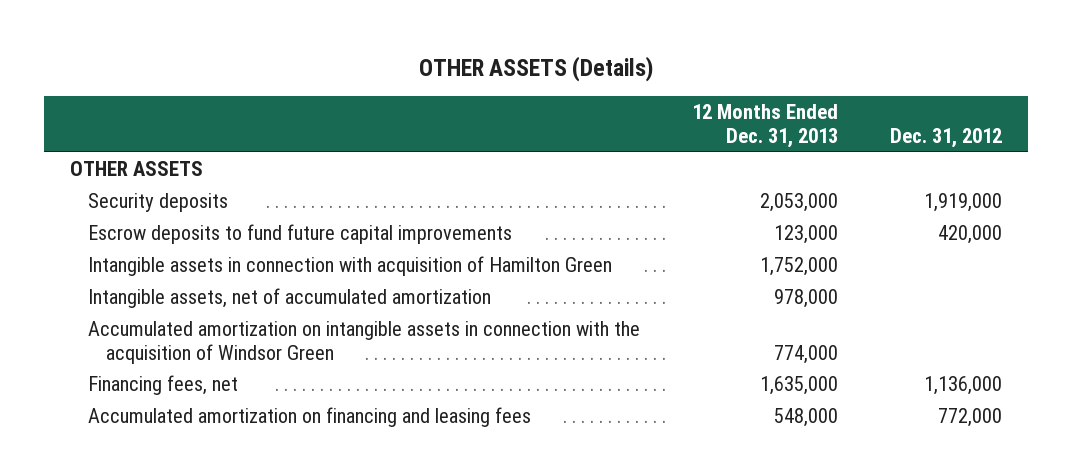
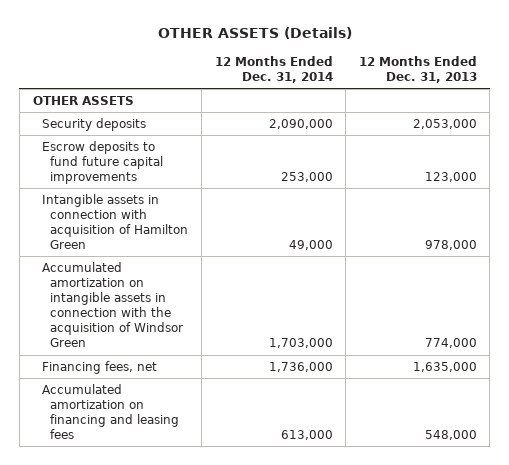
- | 12 Months Ended Dec. 31, 2013 | Dec. 31, 2012
+ | 12 Months Ended Dec. 31, 2014 | 12 Months Ended Dec. 31, 2013
- Intangible assets in connection with acquisition of Hamilton Green | 1,752,000 |
- Intangible assets, net of accumulated amortization | 978,000 |
+ Intangible assets in connection with acquisition of Hamilton Green | 49,000 | 978,000

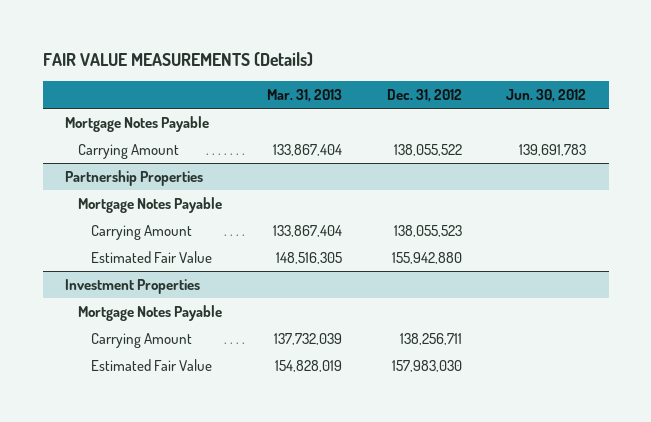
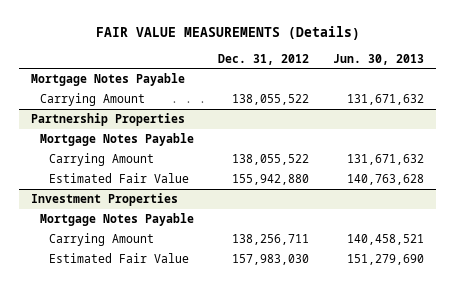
- | Mar. 31, 2013 | Dec. 31, 2012 | Jun. 30, 2012
+ | Dec. 31, 2012 | Jun. 30, 2013
@ Partnership Properties
- Carrying Amount | 133,867,404 | 138,055,523 |
+ Carrying Amount | 138,055,522 | 131,671,632

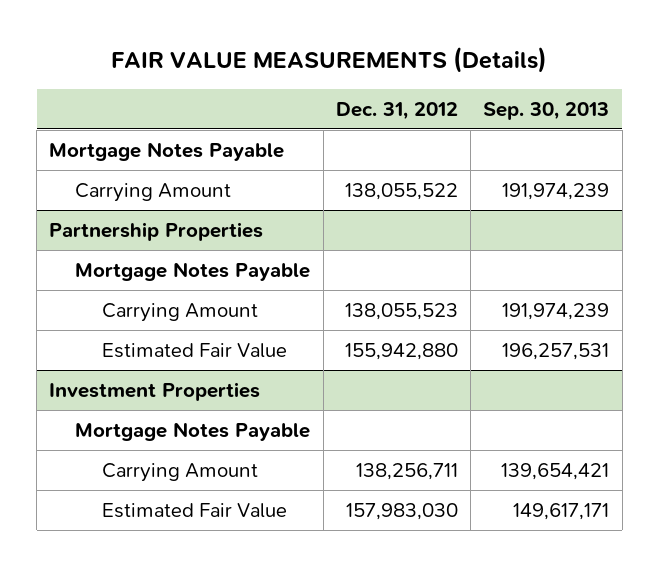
- | Dec. 31, 2012 | Jun. 30, 2013
+ | Dec. 31, 2012 | Sep. 30, 2013
@ Partnership Properties
- Carrying Amount | 138,055,522 | 131,671,632
+ Carrying Amount | 138,055,523 | 191,974,239

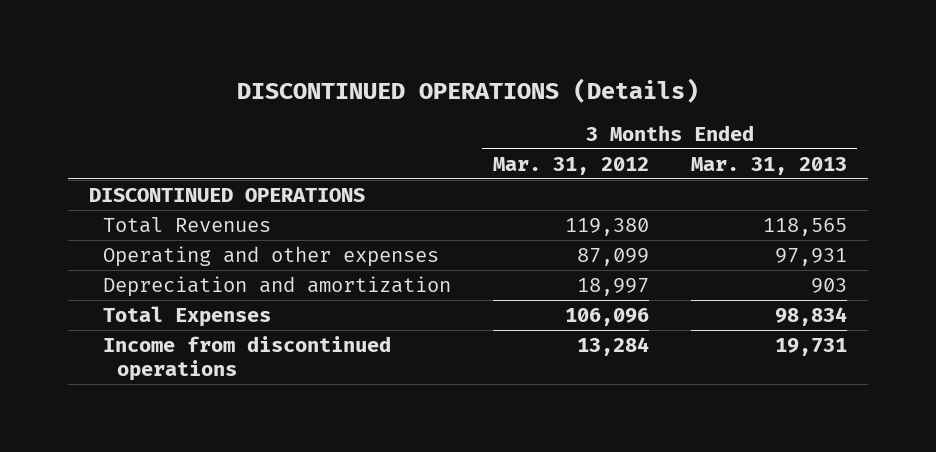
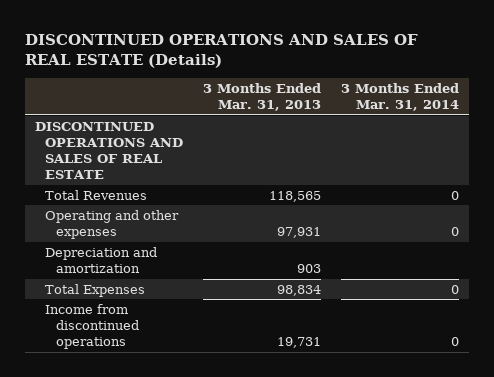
- DISCONTINUED OPERATIONS (Details)
+ DISCONTINUED OPERATIONS AND SALES OF REAL ESTATE (Details)
- | 3 Months Ended Mar. 31, 2012 | 3 Months Ended Mar. 31, 2013
+ | 3 Months Ended Mar. 31, 2013 | 3 Months Ended Mar. 31, 2014
- DISCONTINUED OPERATIONS
+ DISCONTINUED OPERATIONS AND SALES OF REAL ESTATE

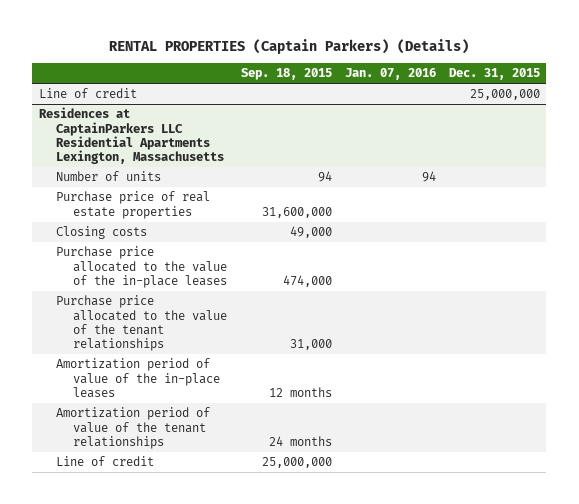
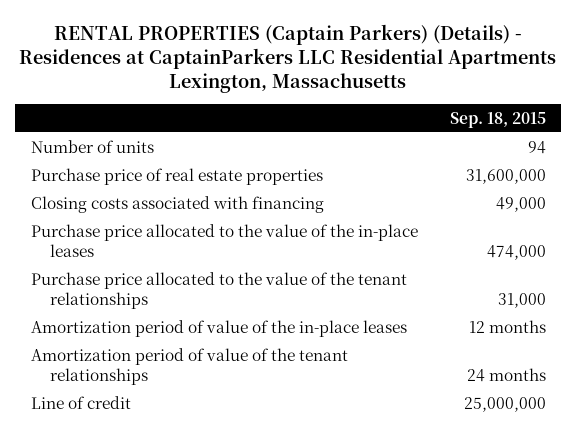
- RENTAL PROPERTIES (Captain Parkers) (Details)
+ RENTAL PROPERTIES (Captain Parkers) (Details) - Residences at CaptainParkers LLC Residential Apartments Lexington, Massachusetts
- | Sep. 18, 2015 | Jan. 07, 2016 | Dec. 31, 2015
+ | Sep. 18, 2015
- Line of credit | | | 25,000,000
- Residences at CaptainParkers LLC Residential Apartments Lexington, Massachusetts
- Closing costs | 49,000 | |
+ Closing costs associated with financing | 49,000

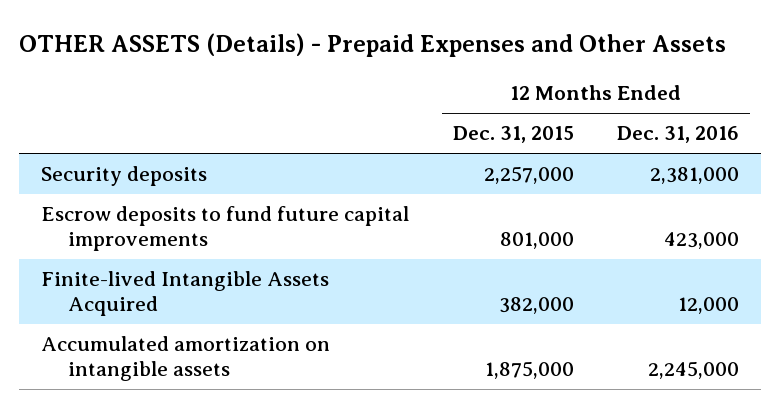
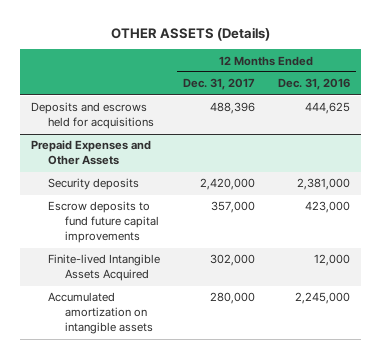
- OTHER ASSETS (Details) - Prepaid Expenses and Other Assets
+ OTHER ASSETS (Details)
- | 12 Months Ended Dec. 31, 2015 | 12 Months Ended Dec. 31, 2016
+ | 12 Months Ended Dec. 31, 2017 | 12 Months Ended Dec. 31, 2016
+ Deposits and escrows held for acquisitions | 488,396 | 444,625
+ Prepaid Expenses and Other Assets

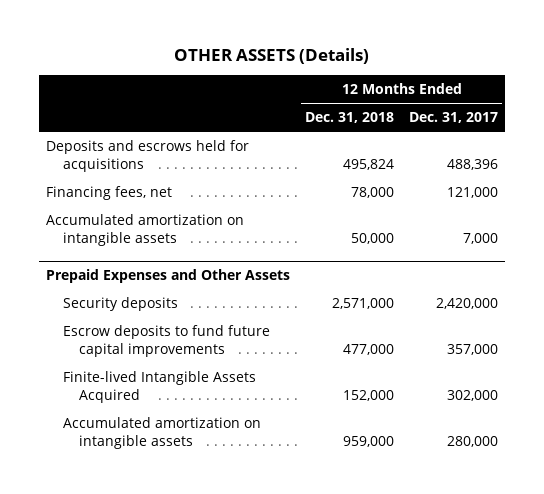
- | 12 Months Ended Dec. 31, 2017 | 12 Months Ended Dec. 31, 2016
+ | 12 Months Ended Dec. 31, 2018 | 12 Months Ended Dec. 31, 2017
+ Financing fees, net | 78,000 | 121,000
+ Accumulated amortization on intangible assets | 50,000 | 7,000

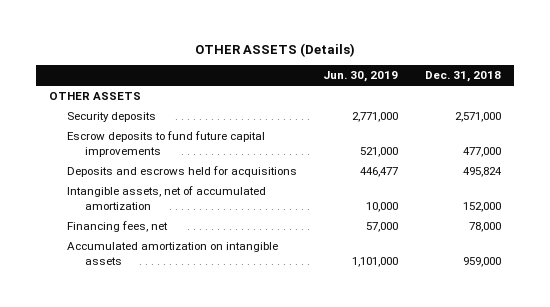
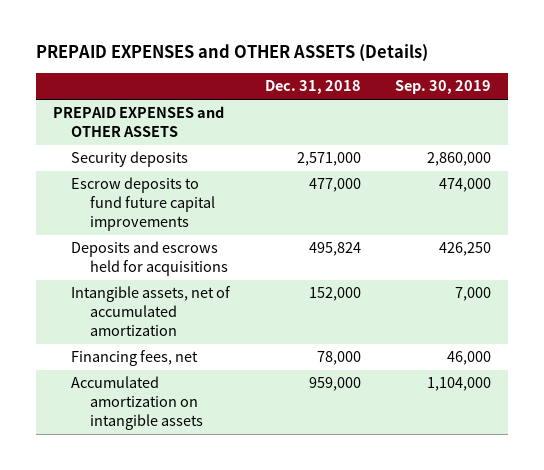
- OTHER ASSETS (Details)
+ PREPAID EXPENSES and OTHER ASSETS (Details)
- | Jun. 30, 2019 | Dec. 31, 2018
+ | Dec. 31, 2018 | Sep. 30, 2019
- OTHER ASSETS
+ PREPAID EXPENSES and OTHER ASSETS

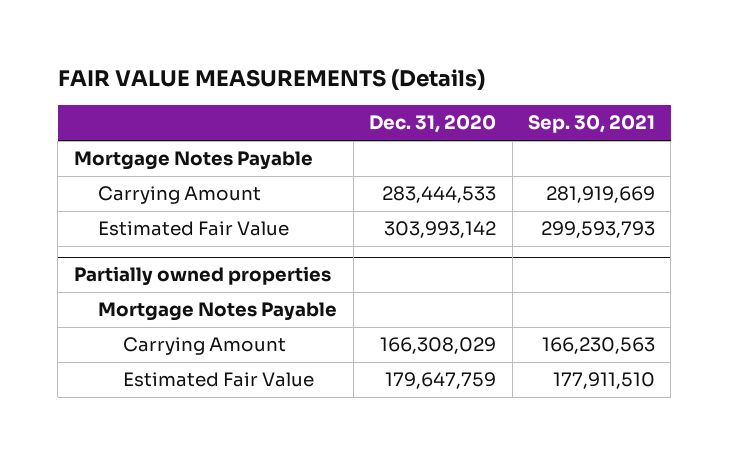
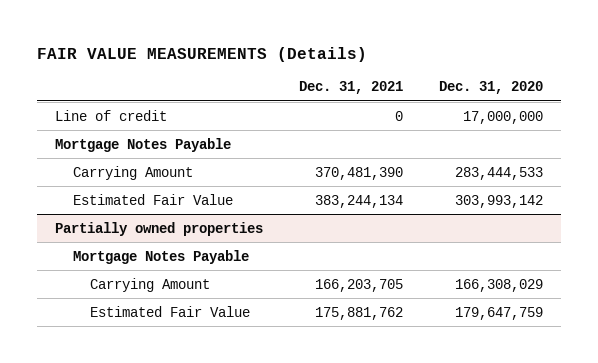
- | Dec. 31, 2020 | Sep. 30, 2021
+ | Dec. 31, 2021 | Dec. 31, 2020
+ Line of credit | 0 | 17,000,000

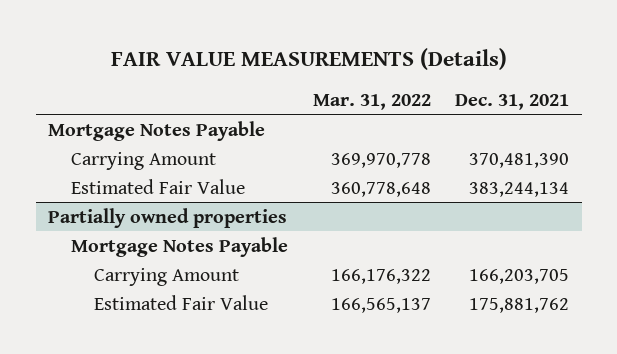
- | Dec. 31, 2021 | Dec. 31, 2020
+ | Mar. 31, 2022 | Dec. 31, 2021
- Line of credit | 0 | 17,000,000

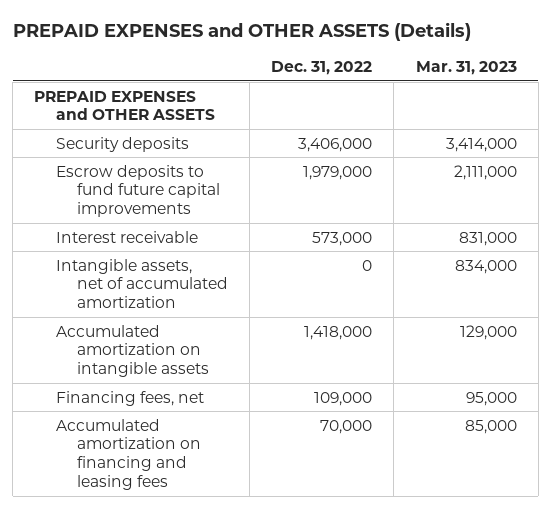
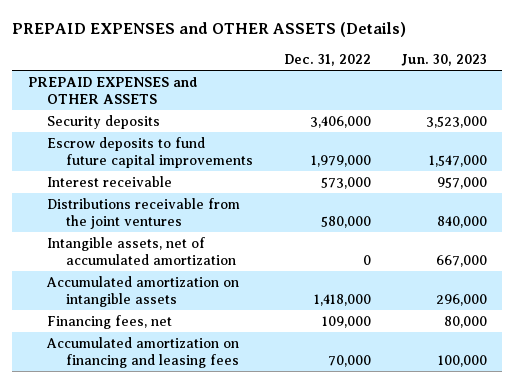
- | Dec. 31, 2022 | Mar. 31, 2023
+ | Dec. 31, 2022 | Jun. 30, 2023
+ Distributions receivable from the joint ventures | 580,000 | 840,000

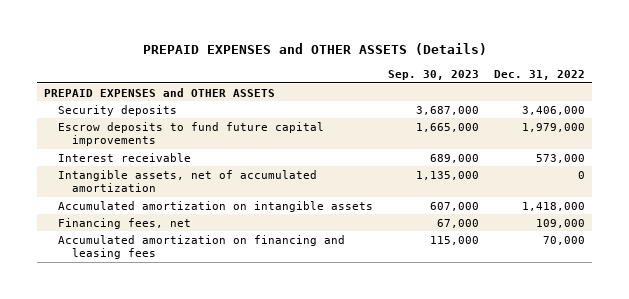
- | Dec. 31, 2022 | Jun. 30, 2023
+ | Sep. 30, 2023 | Dec. 31, 2022
- Distributions receivable from the joint ventures | 580,000 | 840,000

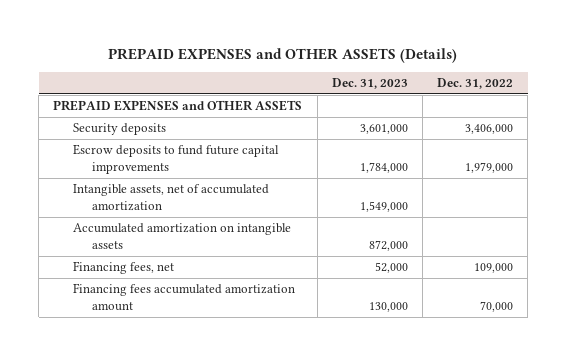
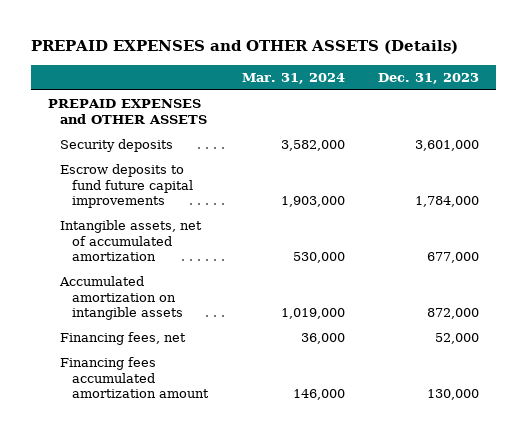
- | Dec. 31, 2023 | Dec. 31, 2022
+ | Mar. 31, 2024 | Dec. 31, 2023
- Intangible assets, net of accumulated amortization | 1,549,000 |
+ Intangible assets, net of accumulated amortization | 530,000 | 677,000

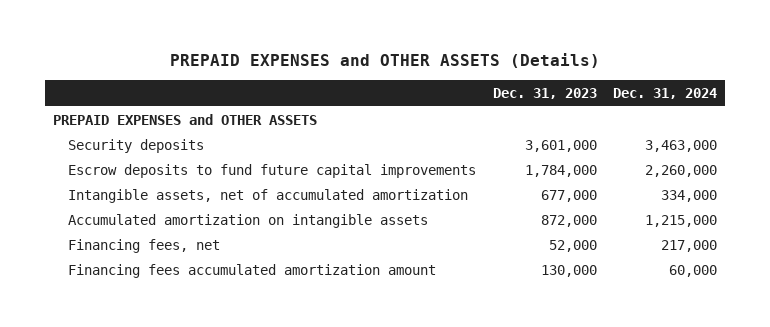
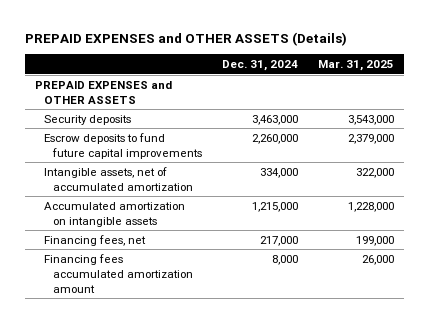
- | Dec. 31, 2023 | Dec. 31, 2024
+ | Dec. 31, 2024 | Mar. 31, 2025
- Financing fees accumulated amortization amount | 130,000 | 60,000
+ Financing fees accumulated amortization amount | 8,000 | 26,000

